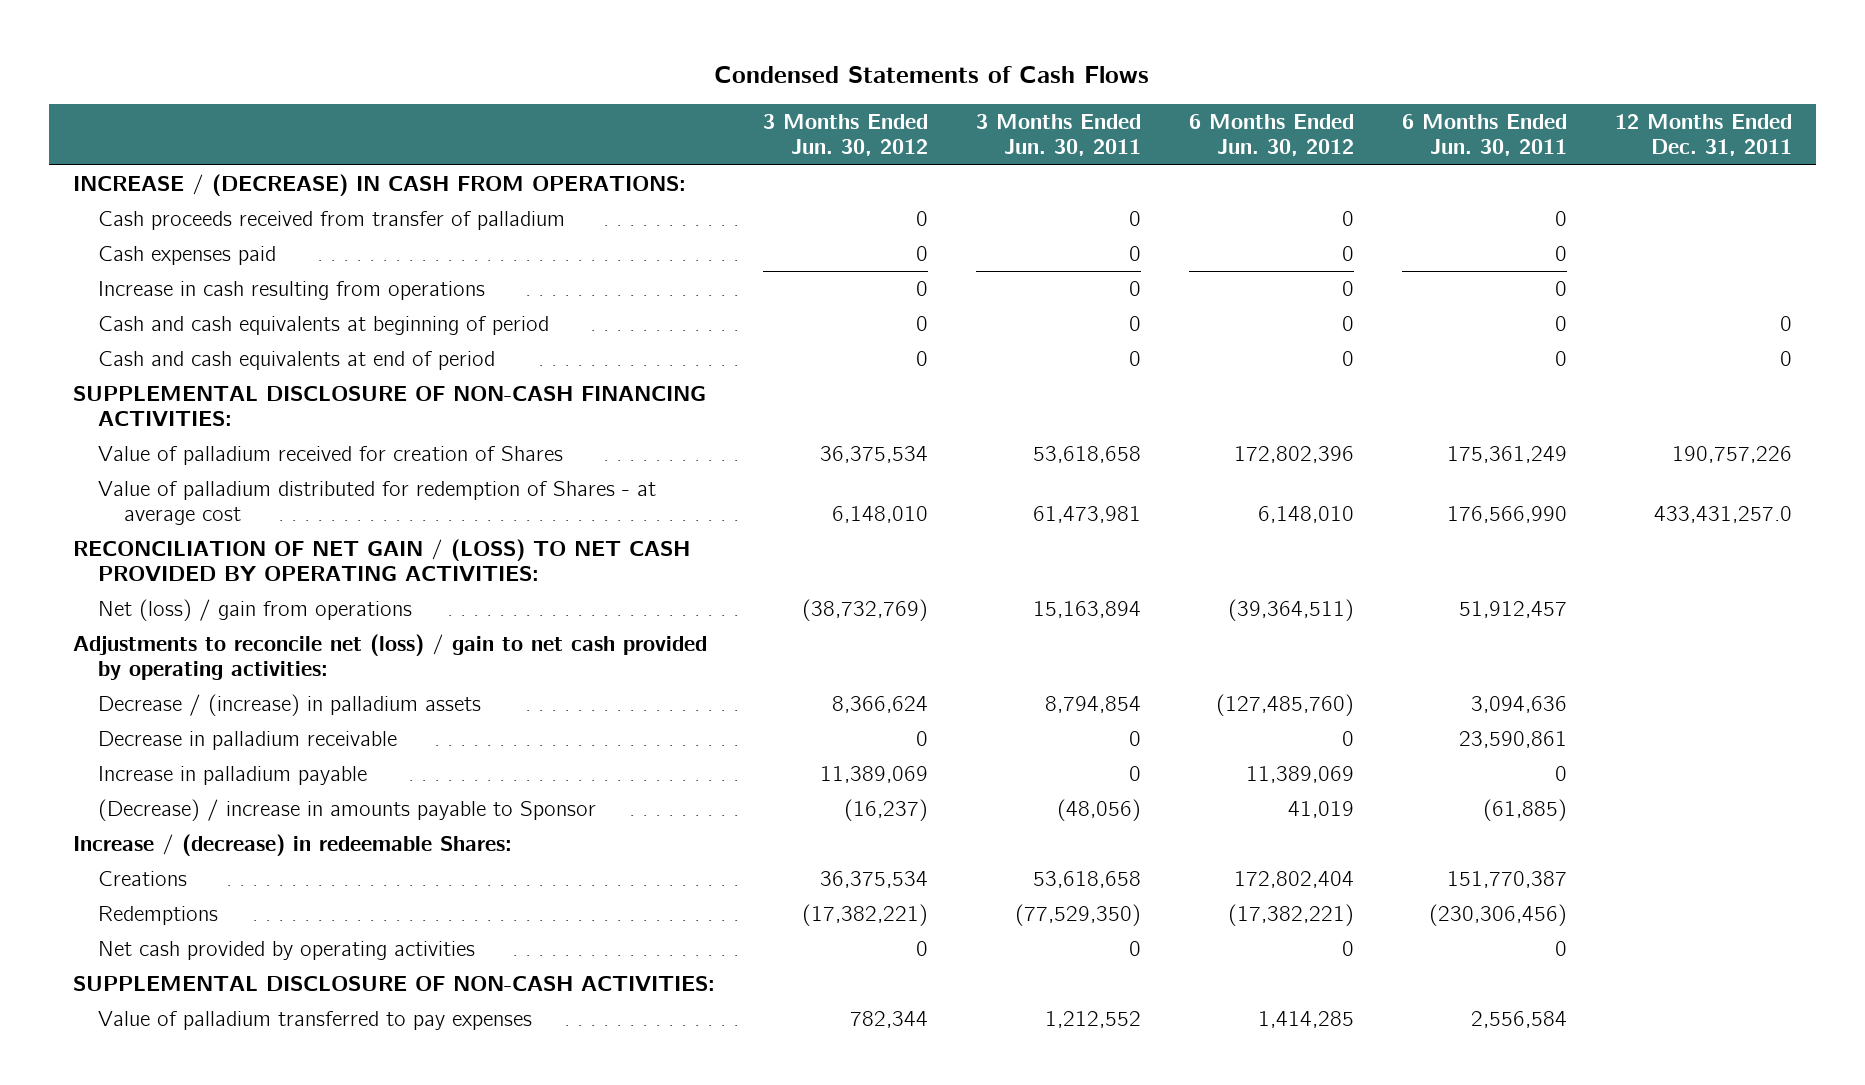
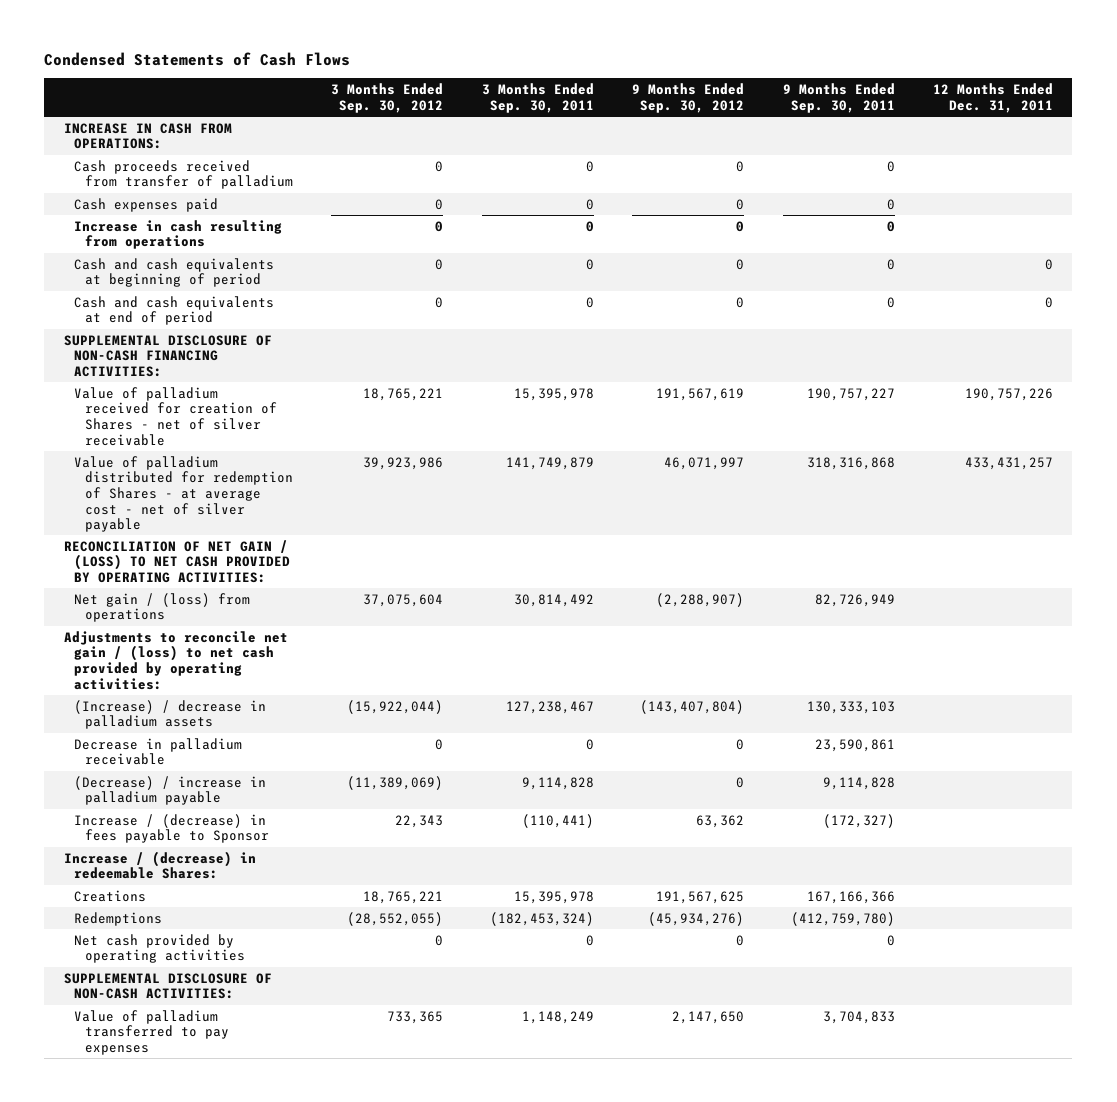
- | 3 Months Ended Jun. 30, 2012 | 3 Months Ended Jun. 30, 2011 | 6 Months Ended Jun. 30, 2012 | 6 Months Ended Jun. 30, 2011 | 12 Months Ended Dec. 31, 2011
+ | 3 Months Ended Sep. 30, 2012 | 3 Months Ended Sep. 30, 2011 | 9 Months Ended Sep. 30, 2012 | 9 Months Ended Sep. 30, 2011 | 12 Months Ended Dec. 31, 2011
- INCREASE / (DECREASE) IN CASH FROM OPERATIONS:
+ INCREASE IN CASH FROM OPERATIONS:
- Value of palladium received for creation of Shares | 36,375,534 | 53,618,658 | 172,802,396 | 175,361,249 | 190,757,226
- Value of palladium distributed for redemption of Shares - at average cost | 6,148,010 | 61,473,981 | 6,148,010 | 176,566,990 | 433,431,257.0
+ Value of palladium received for creation of Shares - net of silver receivable | 18,765,221 | 15,395,978 | 191,567,619 | 190,757,227 | 190,757,226
+ Value of palladium distributed for redemption of Shares - at average cost - net of silver payable | 39,923,986 | 141,749,879 | 46,071,997 | 318,316,868 | 433,431,257
- Net (loss) / gain from operations | (38,732,769) | 15,163,894 | (39,364,511) | 51,912,457 |
- Adjustments to reconcile net (loss) / gain to net cash provided by operating activities:
- Decrease / (increase) in palladium assets | 8,366,624 | 8,794,854 | (127,485,760) | 3,094,636 |
+ Net gain / (loss) from operations | 37,075,604 | 30,814,492 | (2,288,907) | 82,726,949 |
+ Adjustments to reconcile net gain / (loss) to net cash provided by operating activities:
+ (Increase) / decrease in palladium assets | (15,922,044) | 127,238,467 | (143,407,804) | 130,333,103 |
- Increase in palladium payable | 11,389,069 | 0 | 11,389,069 | 0 |
- (Decrease) / increase in amounts payable to Sponsor | (16,237) | (48,056) | 41,019 | (61,885) |
+ (Decrease) / increase in palladium payable | (11,389,069) | 9,114,828 | 0 | 9,114,828 |
+ Increase / (decrease) in fees payable to Sponsor | 22,343 | (110,441) | 63,362 | (172,327) |

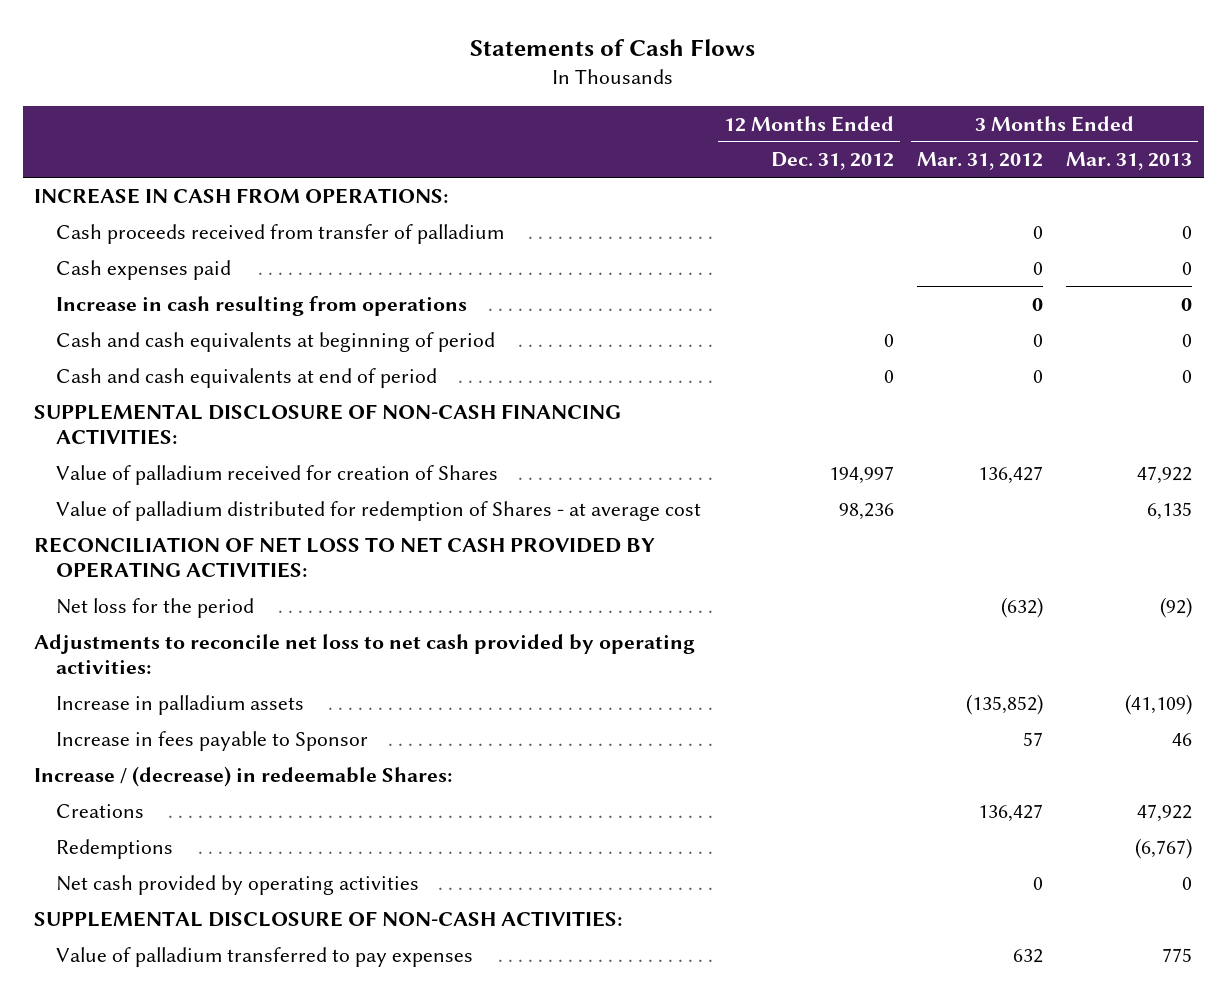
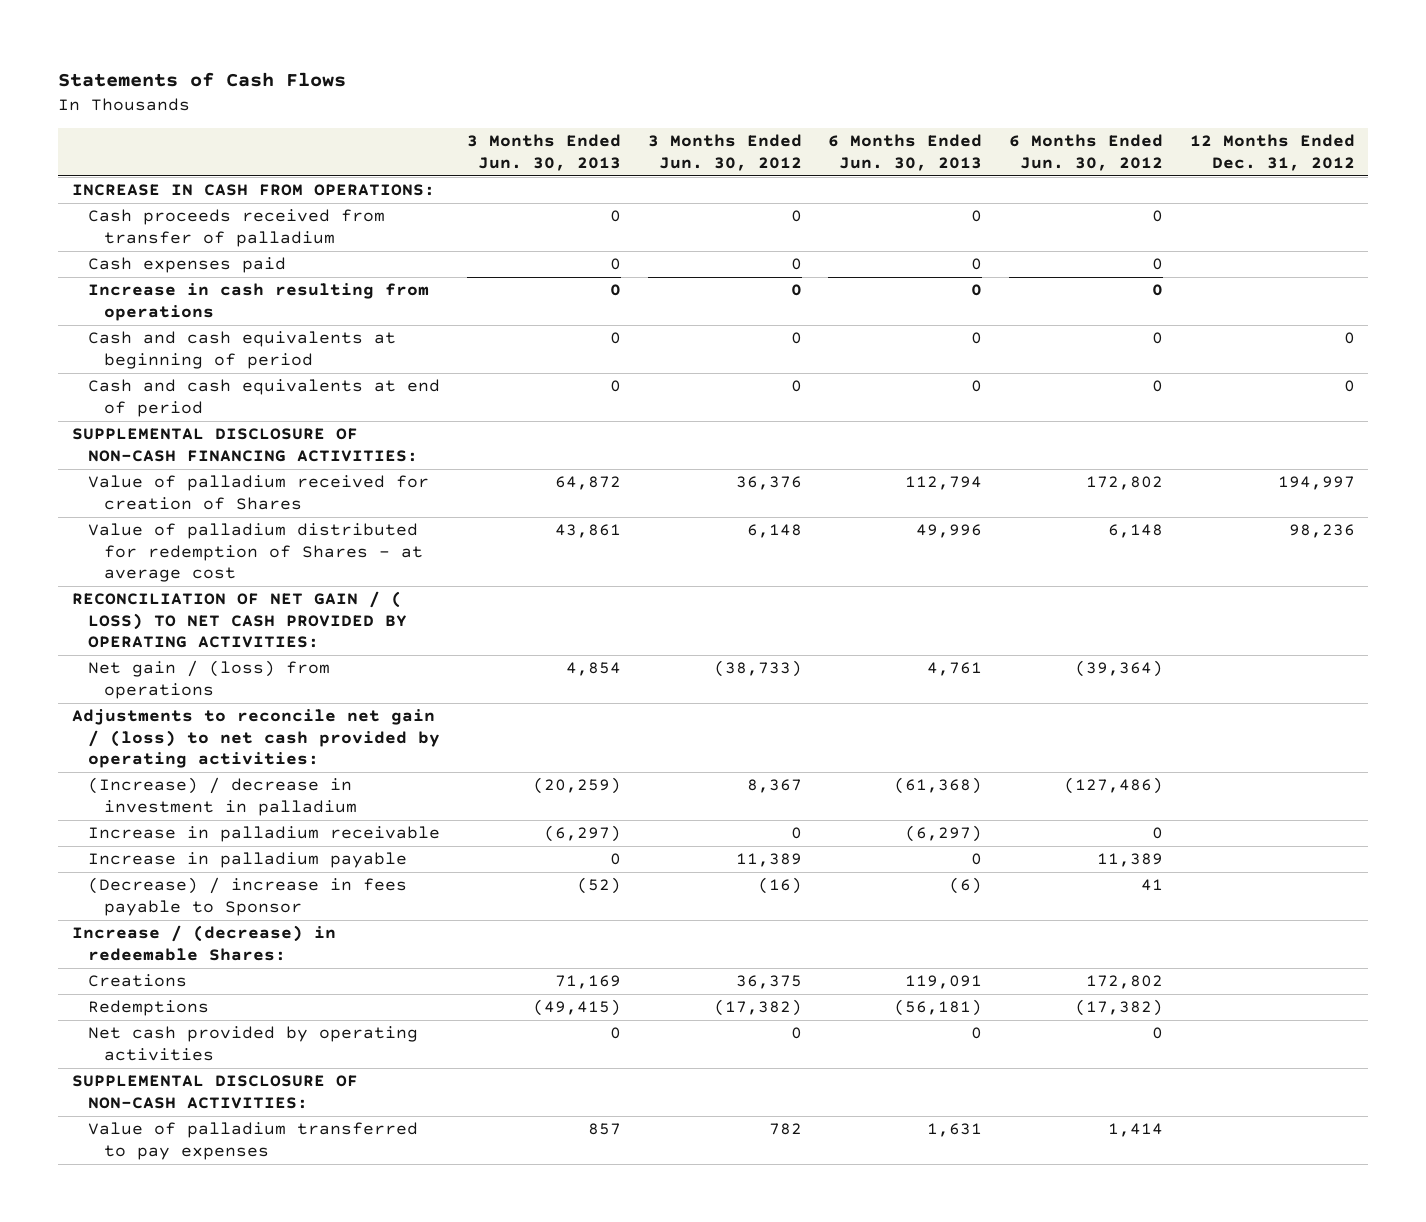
- | 12 Months Ended Dec. 31, 2012 | 3 Months Ended Mar. 31, 2012 | 3 Months Ended Mar. 31, 2013
+ | 3 Months Ended Jun. 30, 2013 | 3 Months Ended Jun. 30, 2012 | 6 Months Ended Jun. 30, 2013 | 6 Months Ended Jun. 30, 2012 | 12 Months Ended Dec. 31, 2012
- RECONCILIATION OF NET LOSS TO NET CASH PROVIDED BY OPERATING ACTIVITIES:
- Net loss for the period | | (632) | (92)
- Adjustments to reconcile net loss to net cash provided by operating activities:
- Increase in palladium assets | | (135,852) | (41,109)
- Increase in fees payable to Sponsor | | 57 | 46
+ RECONCILIATION OF NET GAIN / ( LOSS) TO NET CASH PROVIDED BY OPERATING ACTIVITIES:
+ Net gain / (loss) from operations | 4,854 | (38,733) | 4,761 | (39,364) |
+ Adjustments to reconcile net gain / (loss) to net cash provided by operating activities:
+ (Increase) / decrease in investment in palladium | (20,259) | 8,367 | (61,368) | (127,486) |
+ Increase in palladium receivable | (6,297) | 0 | (6,297) | 0 |
+ Increase in palladium payable | 0 | 11,389 | 0 | 11,389 |
+ (Decrease) / increase in fees payable to Sponsor | (52) | (16) | (6) | 41 |

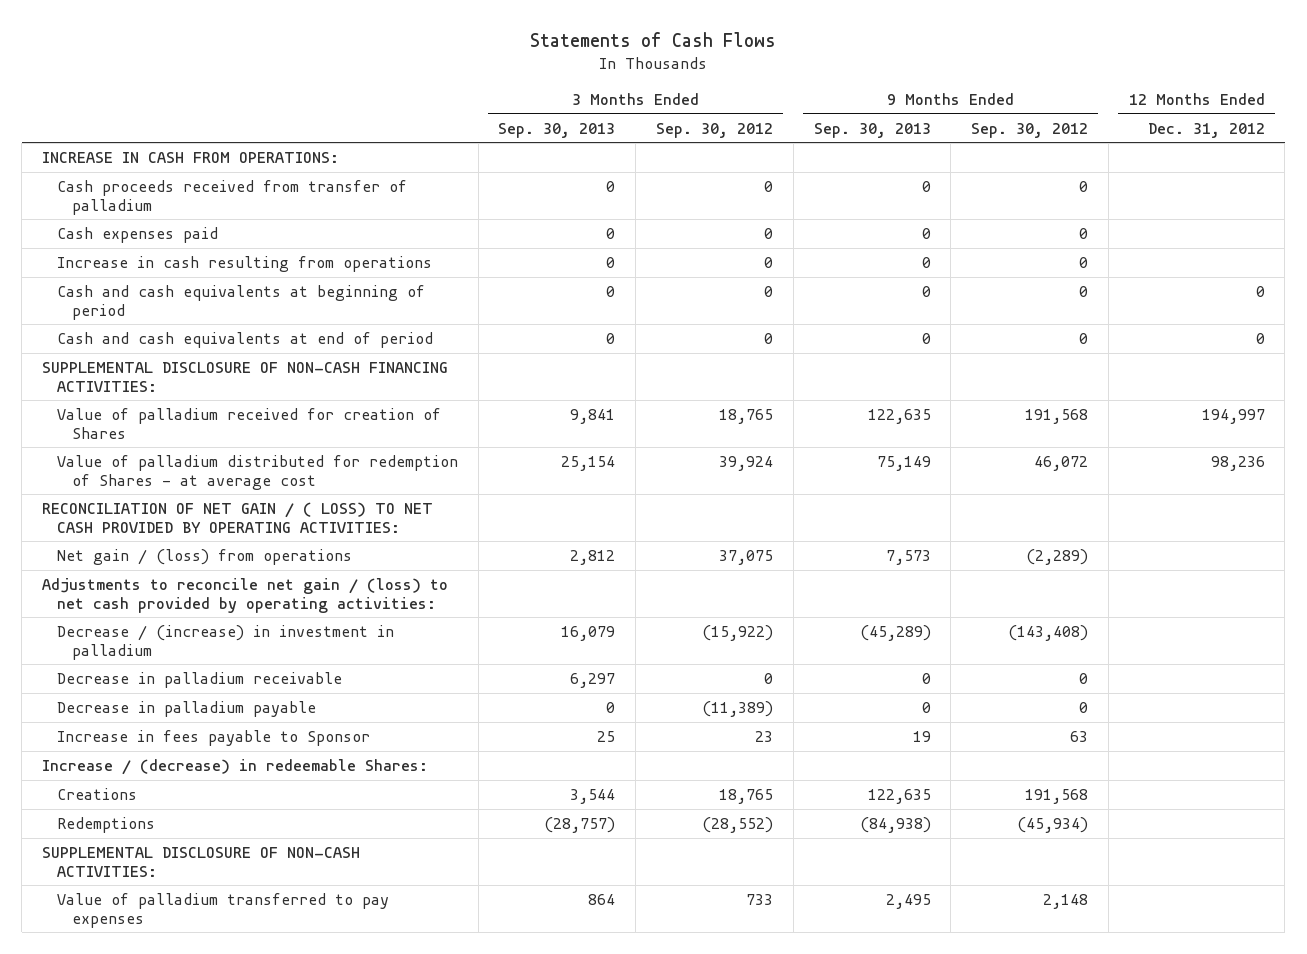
- | 3 Months Ended Jun. 30, 2013 | 3 Months Ended Jun. 30, 2012 | 6 Months Ended Jun. 30, 2013 | 6 Months Ended Jun. 30, 2012 | 12 Months Ended Dec. 31, 2012
+ | 3 Months Ended Sep. 30, 2013 | 3 Months Ended Sep. 30, 2012 | 9 Months Ended Sep. 30, 2013 | 9 Months Ended Sep. 30, 2012 | 12 Months Ended Dec. 31, 2012
- (Increase) / decrease in investment in palladium | (20,259) | 8,367 | (61,368) | (127,486) |
- Increase in palladium receivable | (6,297) | 0 | (6,297) | 0 |
- Increase in palladium payable | 0 | 11,389 | 0 | 11,389 |
- (Decrease) / increase in fees payable to Sponsor | (52) | (16) | (6) | 41 |
+ Decrease / (increase) in investment in palladium | 16,079 | (15,922) | (45,289) | (143,408) |
+ Decrease in palladium receivable | 6,297 | 0 | 0 | 0 |
+ Decrease in palladium payable | 0 | (11,389) | 0 | 0 |
+ Increase in fees payable to Sponsor | 25 | 23 | 19 | 63 |
- Net cash provided by operating activities | 0 | 0 | 0 | 0 |

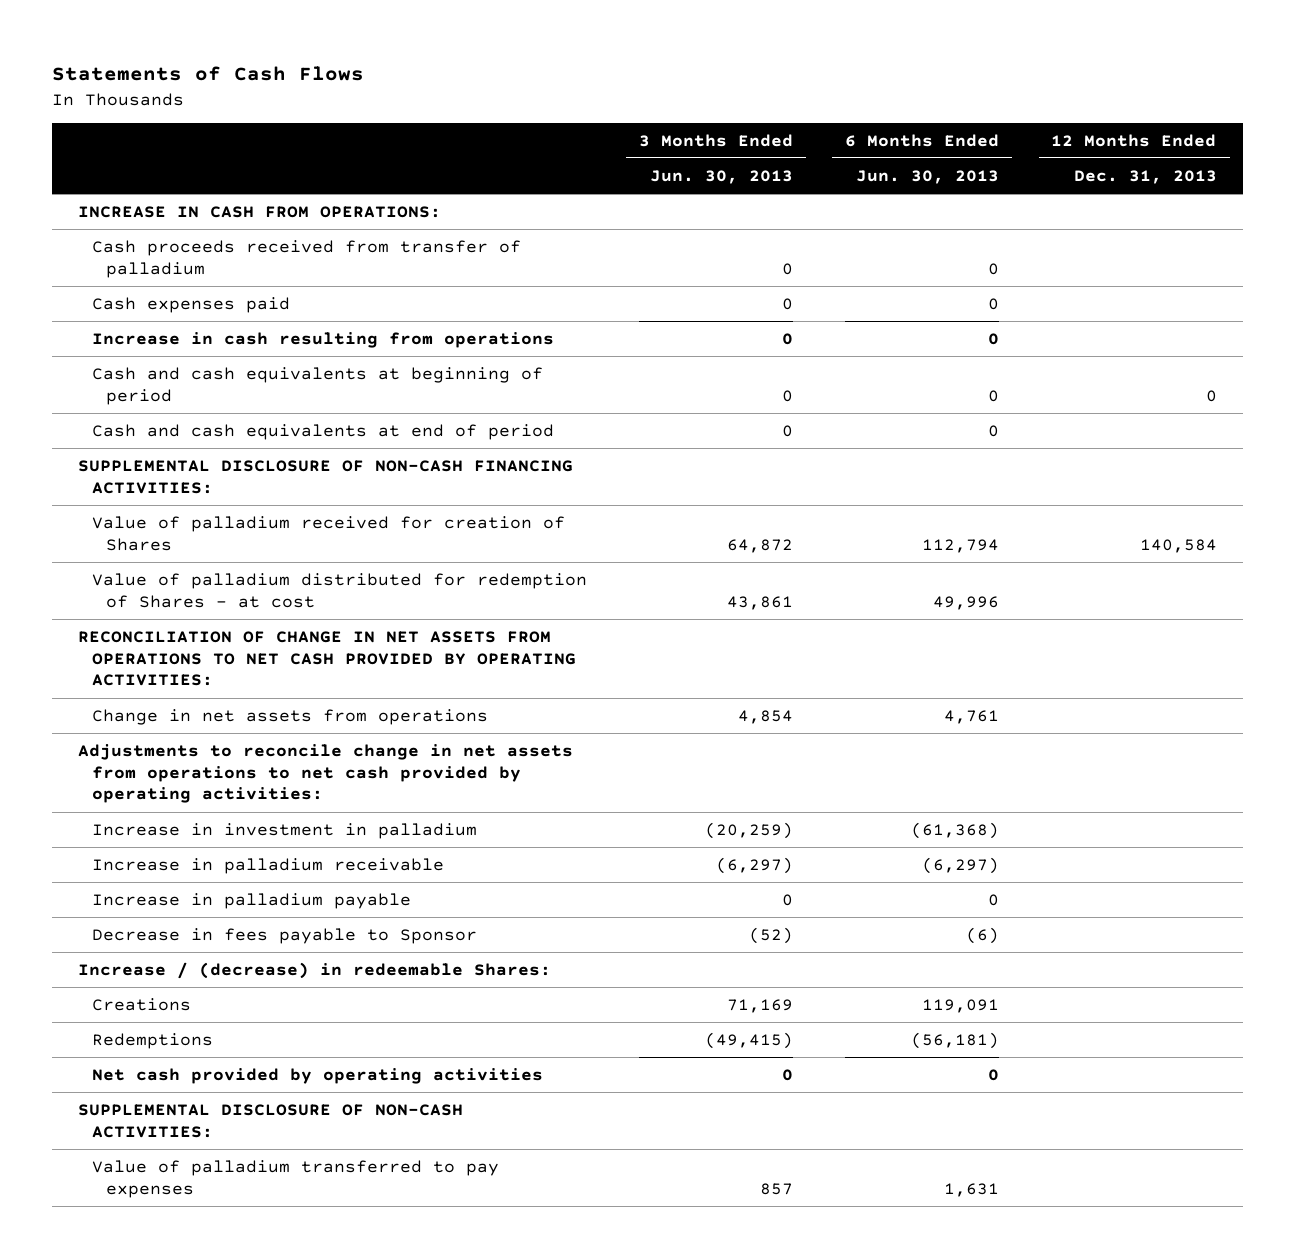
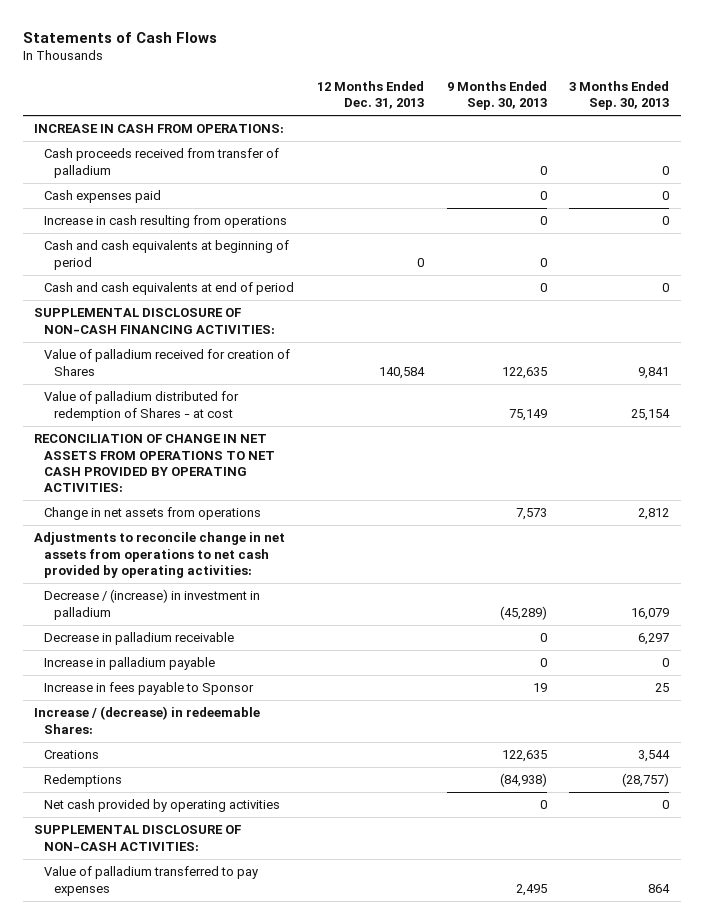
- | 3 Months Ended Jun. 30, 2013 | 6 Months Ended Jun. 30, 2013 | 12 Months Ended Dec. 31, 2013
+ | 12 Months Ended Dec. 31, 2013 | 9 Months Ended Sep. 30, 2013 | 3 Months Ended Sep. 30, 2013
- Increase in investment in palladium | (20,259) | (61,368) |
- Increase in palladium receivable | (6,297) | (6,297) |
+ Decrease / (increase) in investment in palladium | | (45,289) | 16,079
+ Decrease in palladium receivable | | 0 | 6,297
- Decrease in fees payable to Sponsor | (52) | (6) |
+ Increase in fees payable to Sponsor | | 19 | 25

